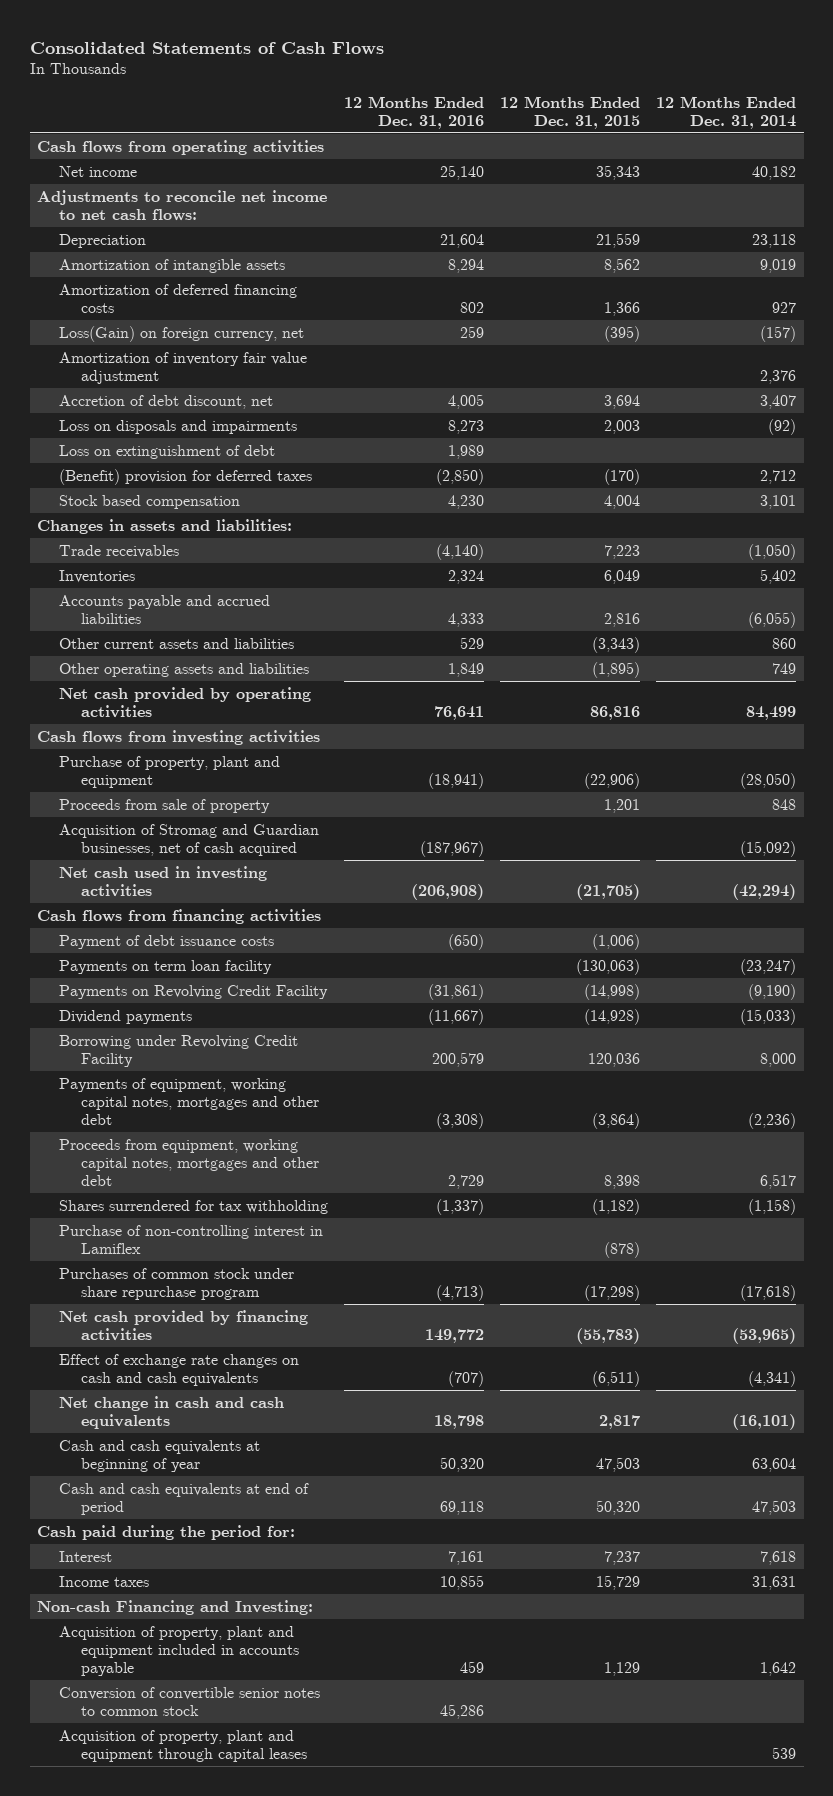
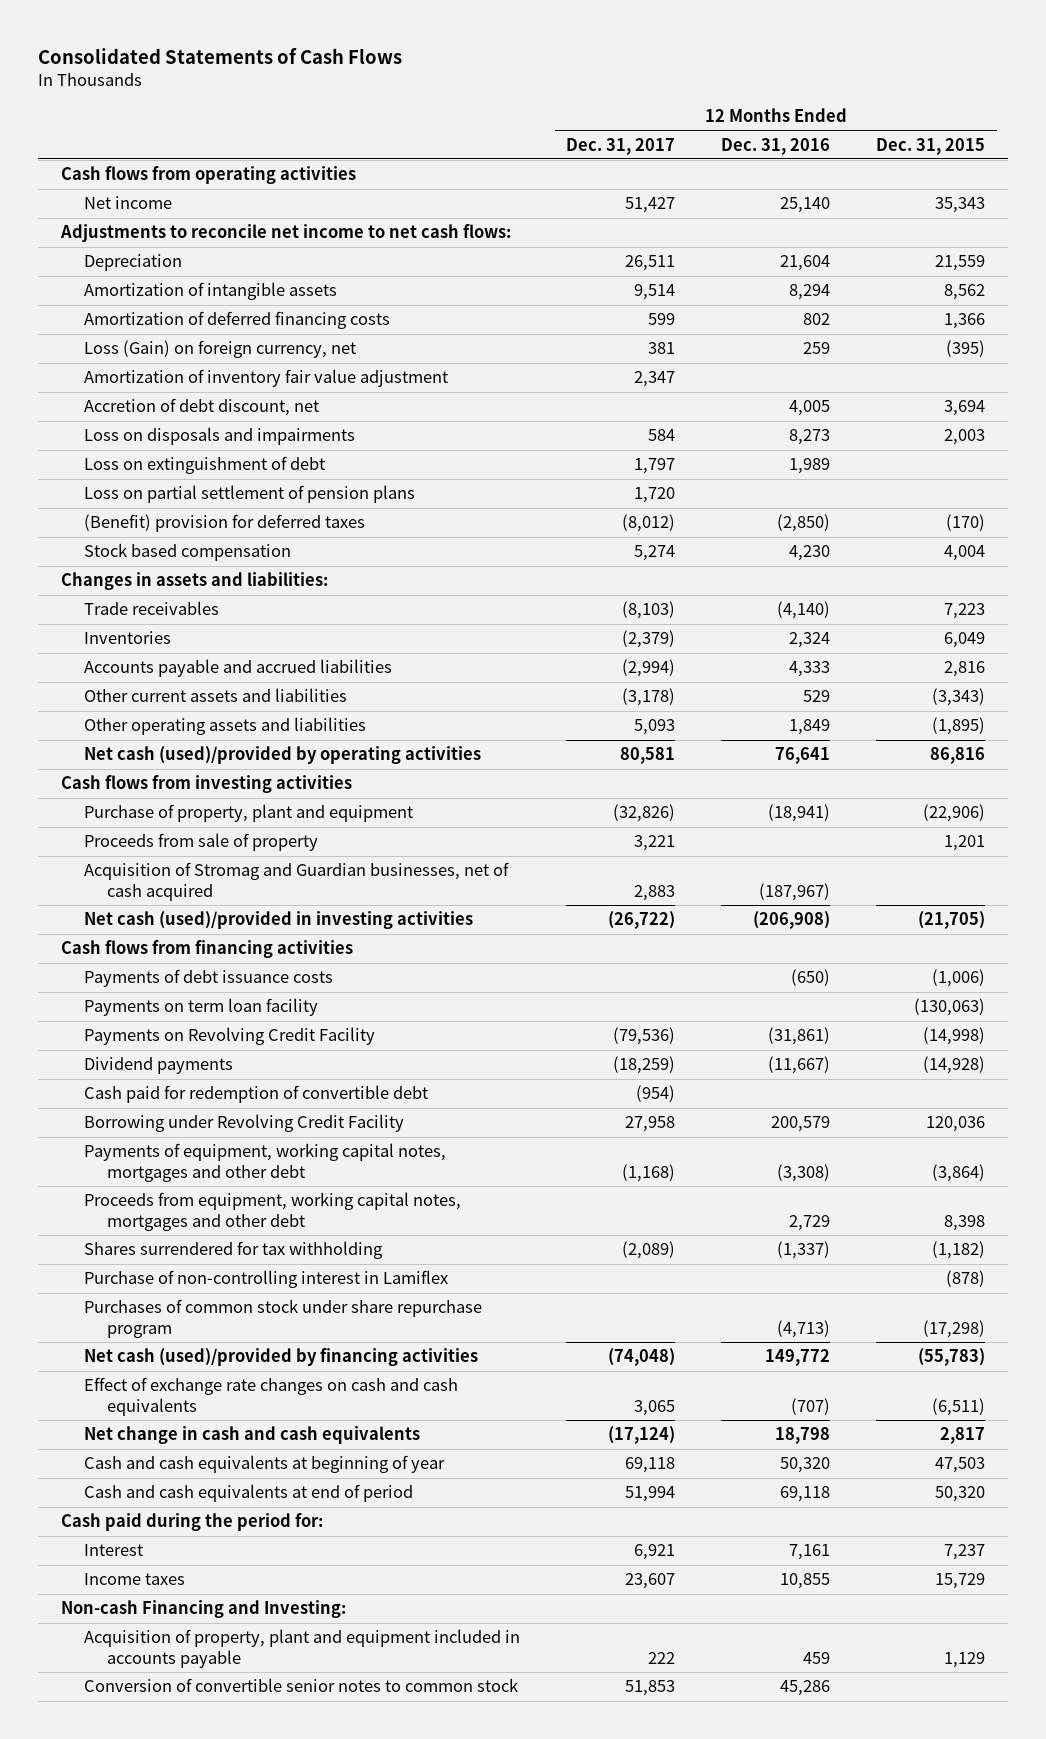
- | 12 Months Ended Dec. 31, 2016 | 12 Months Ended Dec. 31, 2015 | 12 Months Ended Dec. 31, 2014
+ | 12 Months Ended Dec. 31, 2017 | 12 Months Ended Dec. 31, 2016 | 12 Months Ended Dec. 31, 2015
- Loss(Gain) on foreign currency, net | 259 | (395) | (157)
+ Loss (Gain) on foreign currency, net | 381 | 259 | (395)
+ Loss on partial settlement of pension plans | 1,720 | |
- Net cash provided by operating activities | 76,641 | 86,816 | 84,499
+ Net cash (used)/provided by operating activities | 80,581 | 76,641 | 86,816
- Net cash used in investing activities | (206,908) | (21,705) | (42,294)
+ Net cash (used)/provided in investing activities | (26,722) | (206,908) | (21,705)
- Payment of debt issuance costs | (650) | (1,006) |
+ Payments of debt issuance costs | | (650) | (1,006)
+ Cash paid for redemption of convertible debt | (954) | |
- Net cash provided by financing activities | 149,772 | (55,783) | (53,965)
+ Net cash (used)/provided by financing activities | (74,048) | 149,772 | (55,783)
- Acquisition of property, plant and equipment through capital leases | | | 539

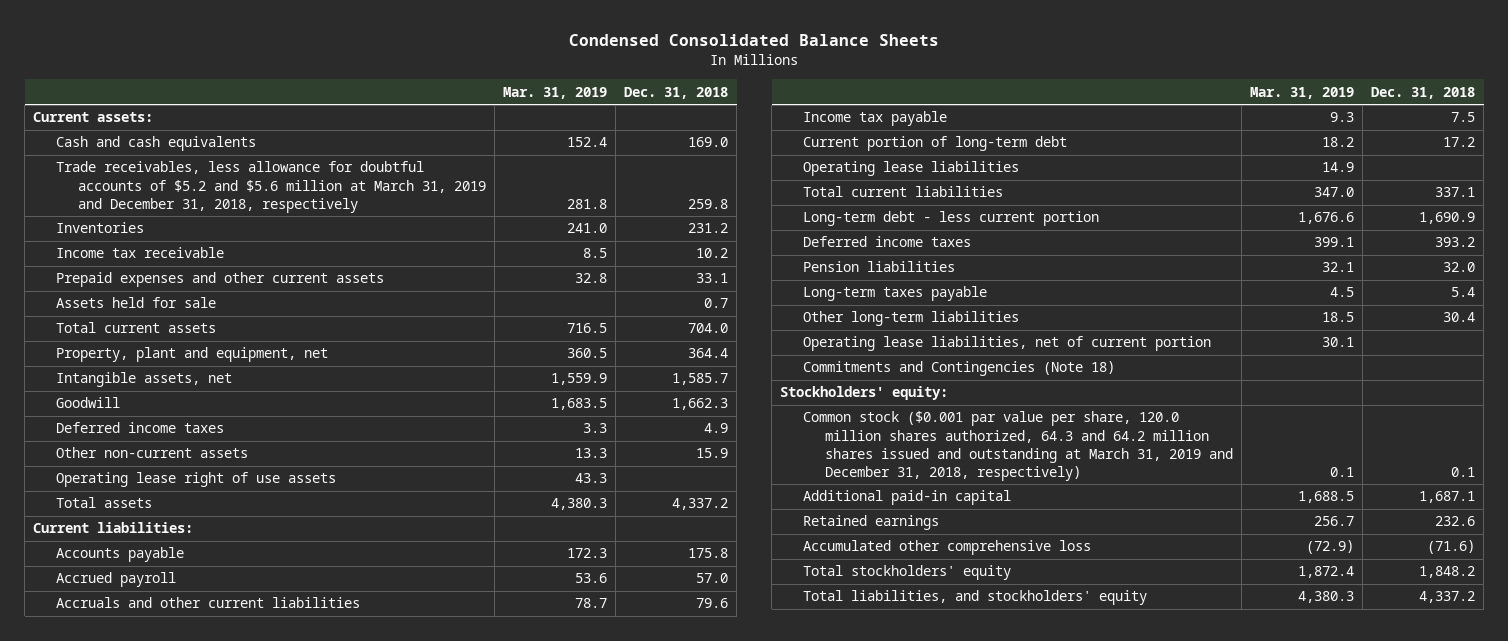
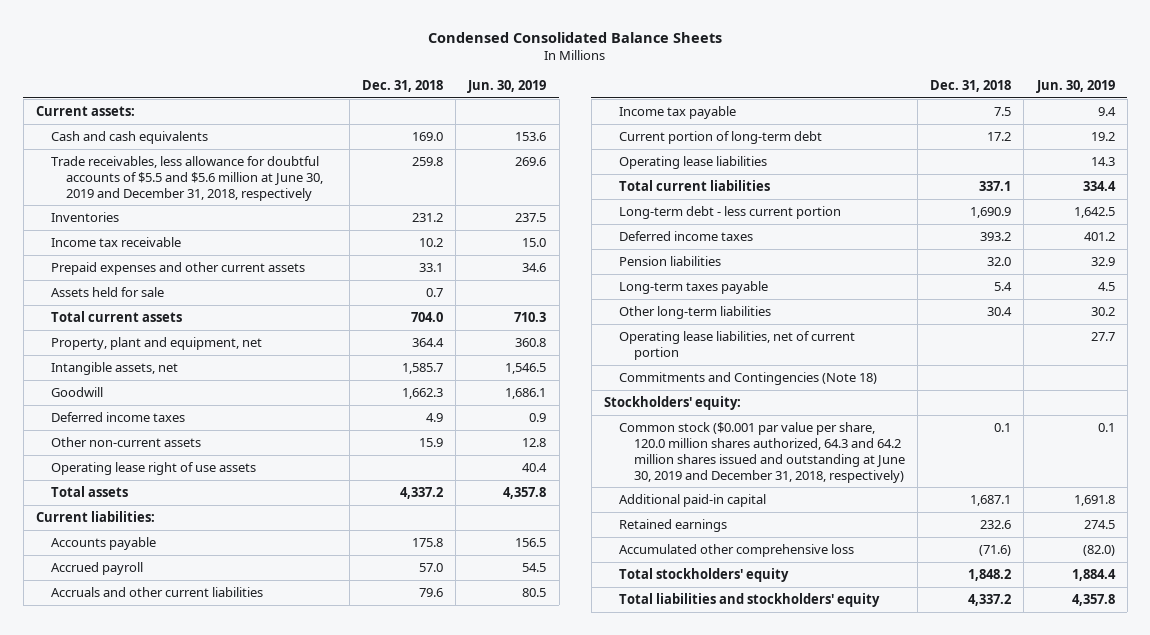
- | Mar. 31, 2019 | Dec. 31, 2018
+ | Dec. 31, 2018 | Jun. 30, 2019
- Trade receivables, less allowance for doubtful accounts of $5.2 and $5.6 million at March 31, 2019 and December 31, 2018, respectively | 281.8 | 259.8
+ Trade receivables, less allowance for doubtful accounts of $5.5 and $5.6 million at June 30, 2019 and December 31, 2018, respectively | 259.8 | 269.6
- Common stock ($0.001 par value per share, 120.0 million shares authorized, 64.3 and 64.2 million shares issued and outstanding at March 31, 2019 and December 31, 2018, respectively) | 0.1 | 0.1
+ Common stock ($0.001 par value per share, 120.0 million shares authorized, 64.3 and 64.2 million shares issued and outstanding at June 30, 2019 and December 31, 2018, respectively) | 0.1 | 0.1
- Total liabilities, and stockholders' equity | 4,380.3 | 4,337.2
+ Total liabilities and stockholders' equity | 4,337.2 | 4,357.8

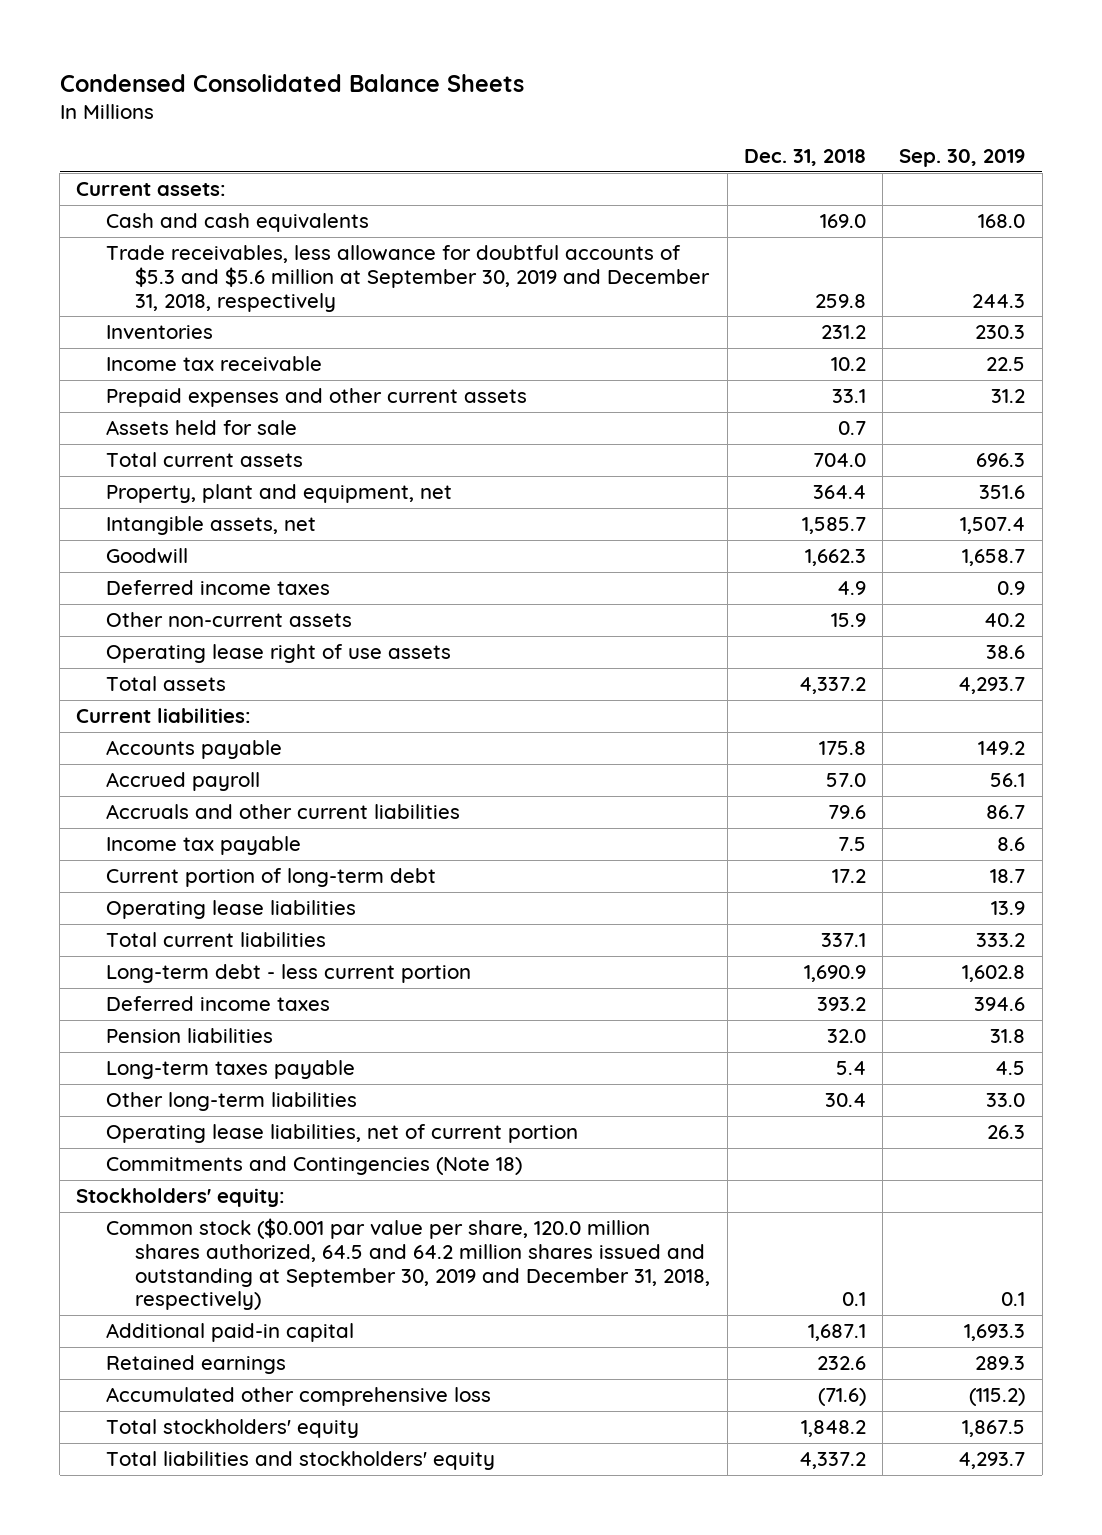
- | Dec. 31, 2018 | Jun. 30, 2019
+ | Dec. 31, 2018 | Sep. 30, 2019
- Trade receivables, less allowance for doubtful accounts of $5.5 and $5.6 million at June 30, 2019 and December 31, 2018, respectively | 259.8 | 269.6
+ Trade receivables, less allowance for doubtful accounts of $5.3 and $5.6 million at September 30, 2019 and December 31, 2018, respectively | 259.8 | 244.3
- Common stock ($0.001 par value per share, 120.0 million shares authorized, 64.3 and 64.2 million shares issued and outstanding at June 30, 2019 and December 31, 2018, respectively) | 0.1 | 0.1
+ Common stock ($0.001 par value per share, 120.0 million shares authorized, 64.5 and 64.2 million shares issued and outstanding at September 30, 2019 and December 31, 2018, respectively) | 0.1 | 0.1

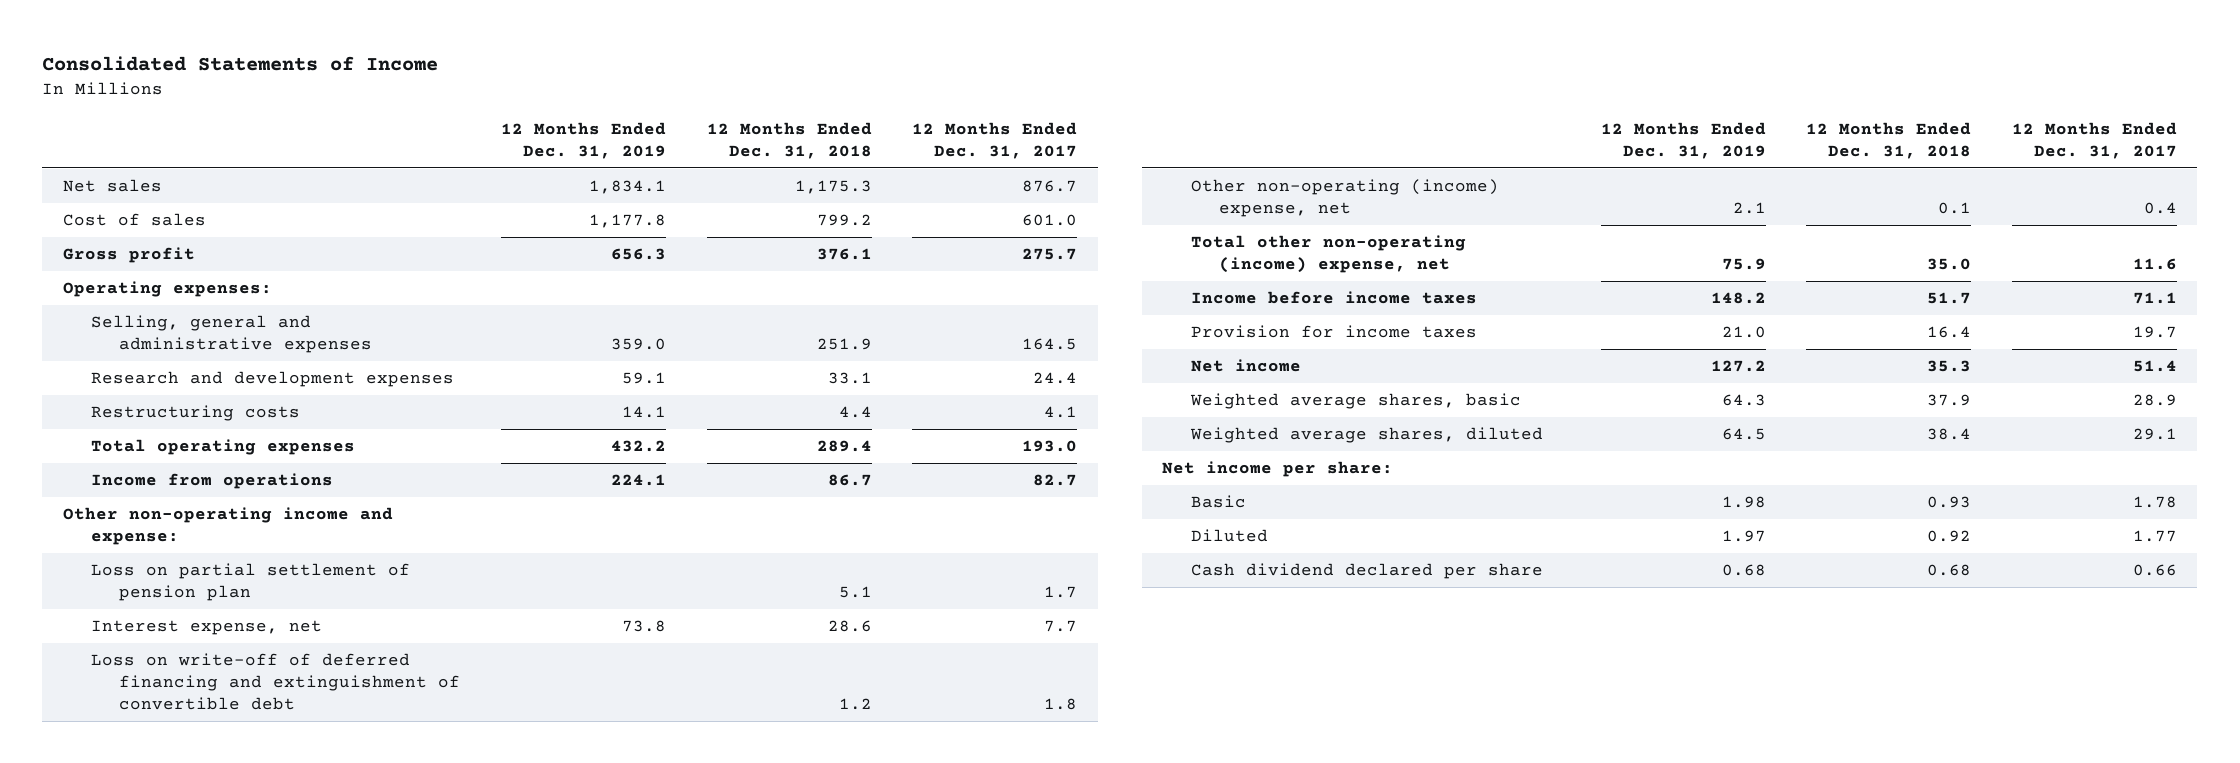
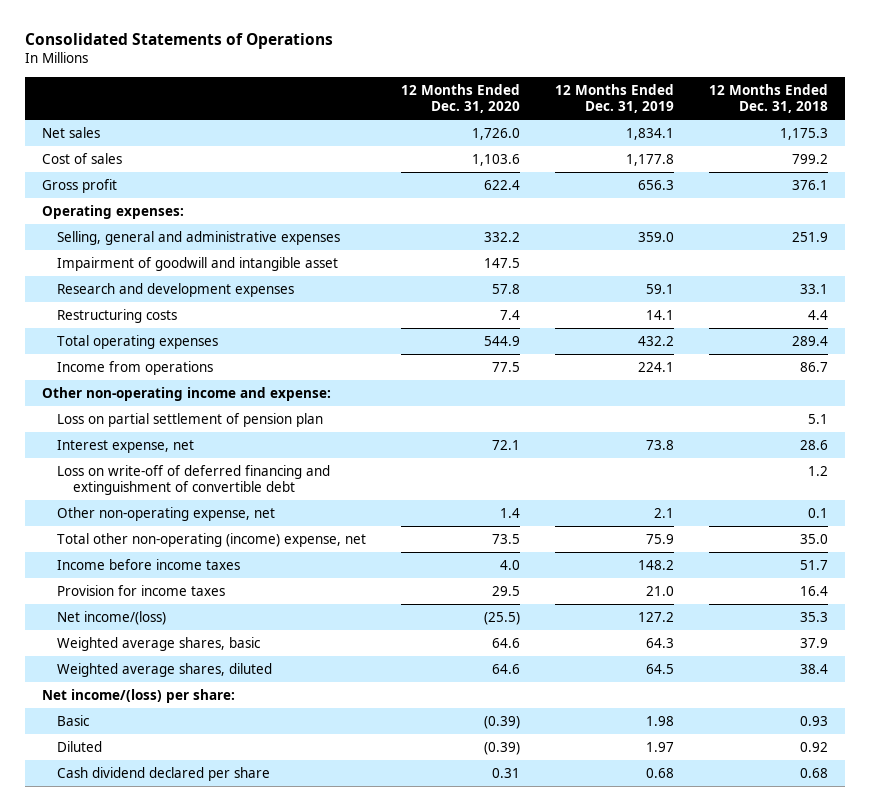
- Consolidated Statements of Income
+ Consolidated Statements of Operations
- | 12 Months Ended Dec. 31, 2019 | 12 Months Ended Dec. 31, 2018 | 12 Months Ended Dec. 31, 2017
+ | 12 Months Ended Dec. 31, 2020 | 12 Months Ended Dec. 31, 2019 | 12 Months Ended Dec. 31, 2018
+ Impairment of goodwill and intangible asset | 147.5 | |
- Other non-operating (income) expense, net | 2.1 | 0.1 | 0.4
+ Other non-operating expense, net | 1.4 | 2.1 | 0.1
- Net income | 127.2 | 35.3 | 51.4
+ Net income/(loss) | (25.5) | 127.2 | 35.3
- Net income per share:
+ Net income/(loss) per share:

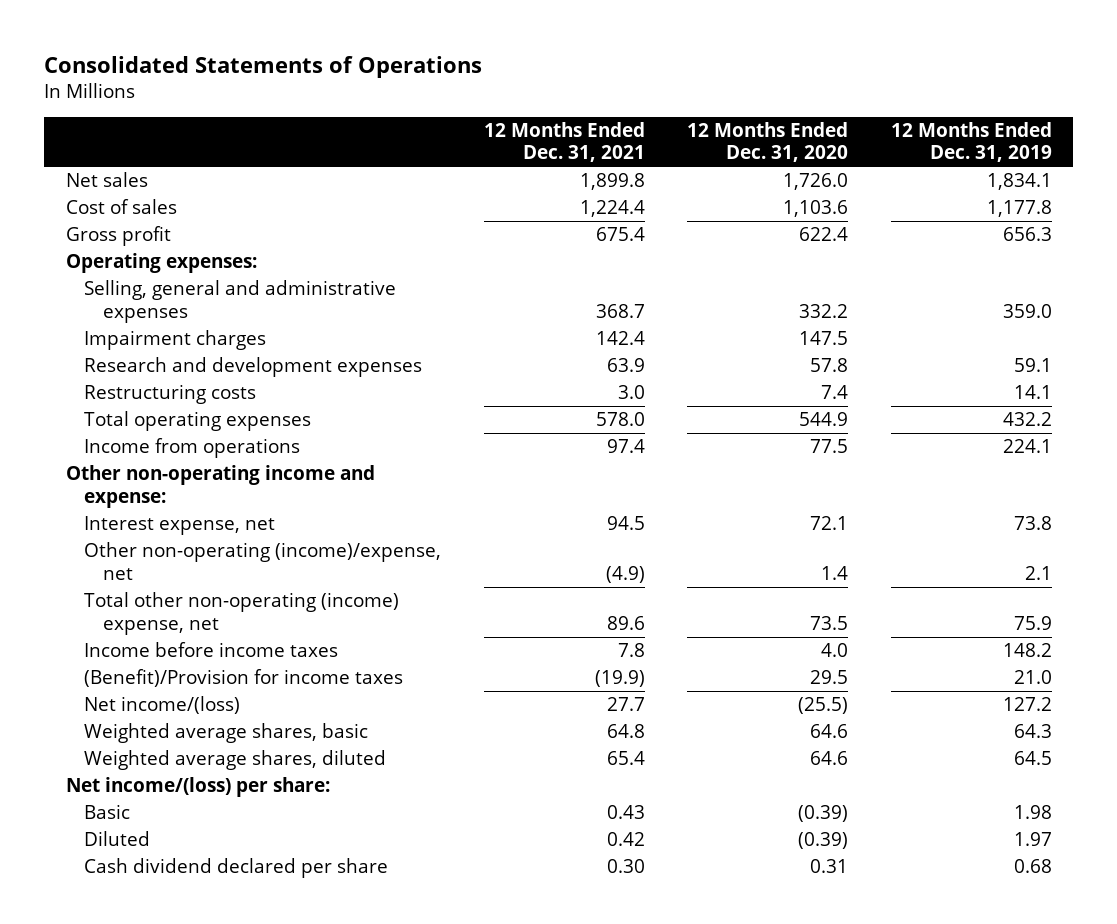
- | 12 Months Ended Dec. 31, 2020 | 12 Months Ended Dec. 31, 2019 | 12 Months Ended Dec. 31, 2018
+ | 12 Months Ended Dec. 31, 2021 | 12 Months Ended Dec. 31, 2020 | 12 Months Ended Dec. 31, 2019
- Impairment of goodwill and intangible asset | 147.5 | |
+ Impairment charges | 142.4 | 147.5 |
- Loss on partial settlement of pension plan | | | 5.1
- Loss on write-off of deferred financing and extinguishment of convertible debt | | | 1.2
- Other non-operating expense, net | 1.4 | 2.1 | 0.1
+ Other non-operating (income)/expense, net | (4.9) | 1.4 | 2.1
- Provision for income taxes | 29.5 | 21.0 | 16.4
+ (Benefit)/Provision for income taxes | (19.9) | 29.5 | 21.0

